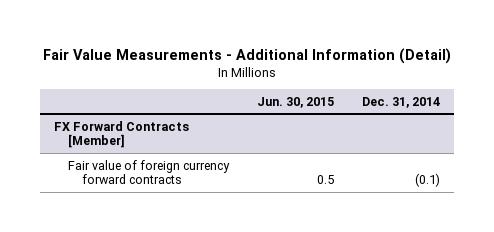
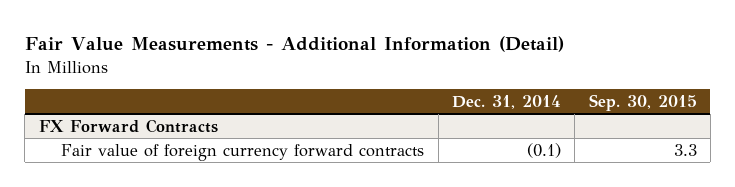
- | Jun. 30, 2015 | Dec. 31, 2014
+ | Dec. 31, 2014 | Sep. 30, 2015
- FX Forward Contracts [Member]
+ FX Forward Contracts

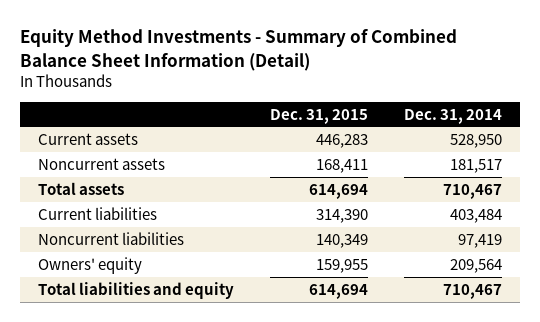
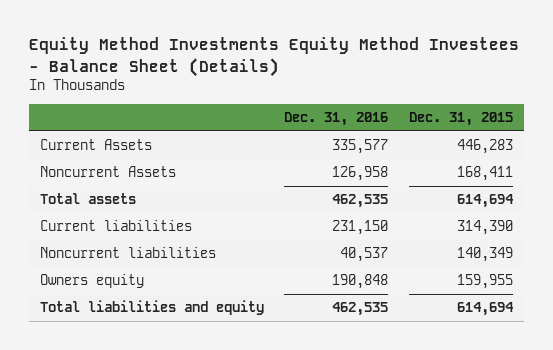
- Equity Method Investments - Summary of Combined Balance Sheet Information (Detail)
+ Equity Method Investments Equity Method Investees - Balance Sheet (Details)
- | Dec. 31, 2015 | Dec. 31, 2014
+ | Dec. 31, 2016 | Dec. 31, 2015
- Current assets | 446,283 | 528,950
- Noncurrent assets | 168,411 | 181,517
+ Current Assets | 335,577 | 446,283
+ Noncurrent Assets | 126,958 | 168,411
- Owners' equity | 159,955 | 209,564
+ Owners equity | 190,848 | 159,955

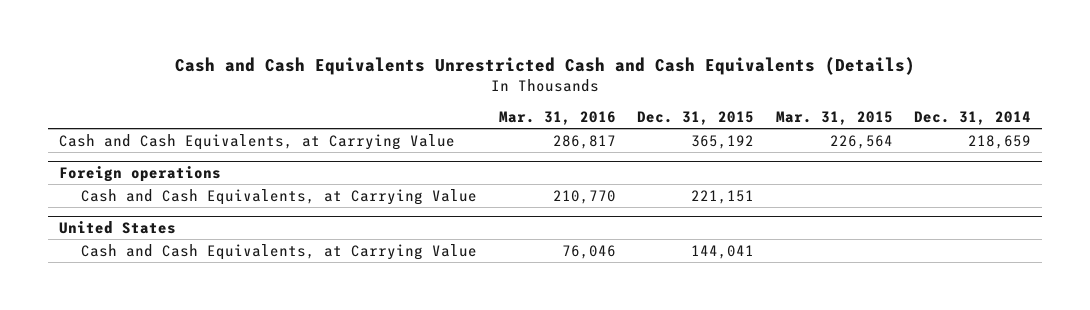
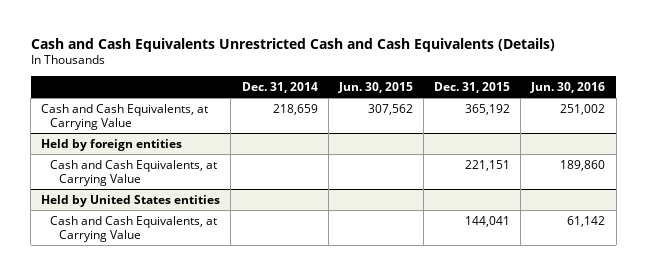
- | Mar. 31, 2016 | Dec. 31, 2015 | Mar. 31, 2015 | Dec. 31, 2014
+ | Dec. 31, 2014 | Jun. 30, 2015 | Dec. 31, 2015 | Jun. 30, 2016
- Foreign operations
+ Held by foreign entities
- United States
+ Held by United States entities

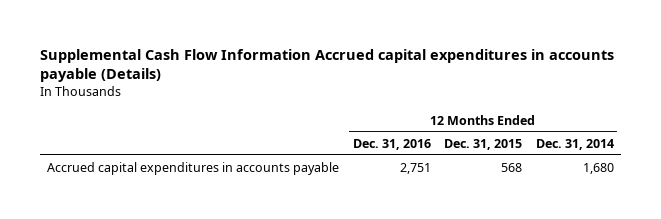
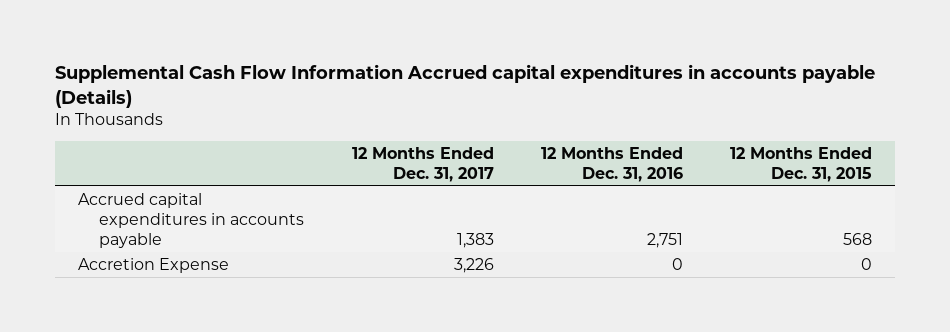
- | 12 Months Ended Dec. 31, 2016 | 12 Months Ended Dec. 31, 2015 | 12 Months Ended Dec. 31, 2014
+ | 12 Months Ended Dec. 31, 2017 | 12 Months Ended Dec. 31, 2016 | 12 Months Ended Dec. 31, 2015
+ Accretion Expense | 3,226 | 0 | 0

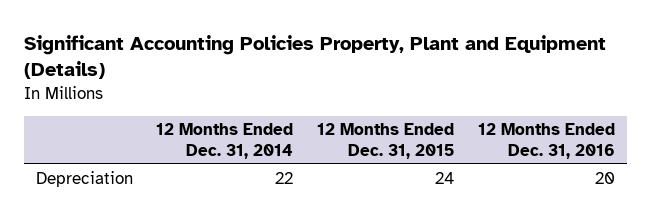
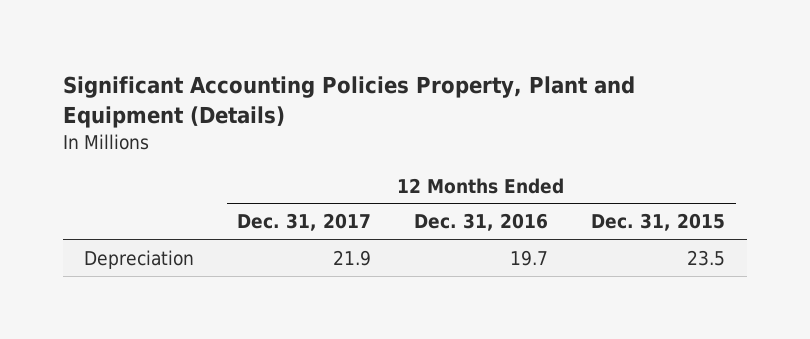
- | 12 Months Ended Dec. 31, 2014 | 12 Months Ended Dec. 31, 2015 | 12 Months Ended Dec. 31, 2016
+ | 12 Months Ended Dec. 31, 2017 | 12 Months Ended Dec. 31, 2016 | 12 Months Ended Dec. 31, 2015
- Depreciation | 22 | 24 | 20
+ Depreciation | 21.9 | 19.7 | 23.5

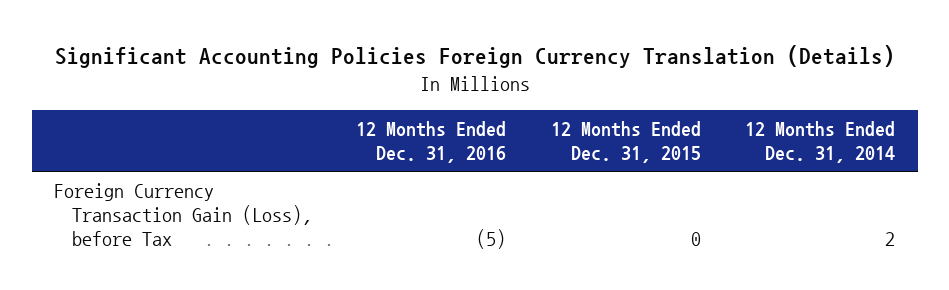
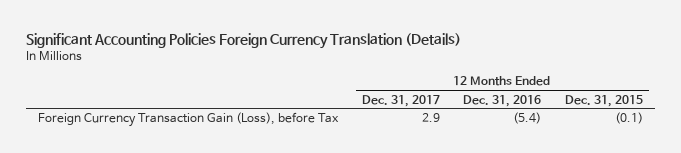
- | 12 Months Ended Dec. 31, 2016 | 12 Months Ended Dec. 31, 2015 | 12 Months Ended Dec. 31, 2014
+ | 12 Months Ended Dec. 31, 2017 | 12 Months Ended Dec. 31, 2016 | 12 Months Ended Dec. 31, 2015
- Foreign Currency Transaction Gain (Loss), before Tax | (5) | 0 | 2
+ Foreign Currency Transaction Gain (Loss), before Tax | 2.9 | (5.4) | (0.1)

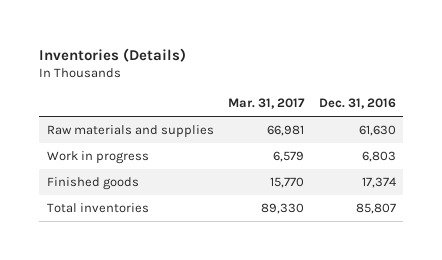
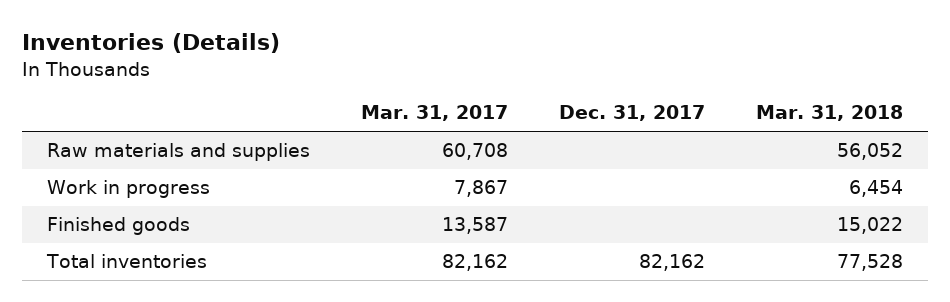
- | Mar. 31, 2017 | Dec. 31, 2016
+ | Mar. 31, 2017 | Dec. 31, 2017 | Mar. 31, 2018
- Raw materials and supplies | 66,981 | 61,630
- Work in progress | 6,579 | 6,803
- Finished goods | 15,770 | 17,374
- Total inventories | 89,330 | 85,807
+ Raw materials and supplies | 60,708 | | 56,052
+ Work in progress | 7,867 | | 6,454
+ Finished goods | 13,587 | | 15,022
+ Total inventories | 82,162 | 82,162 | 77,528

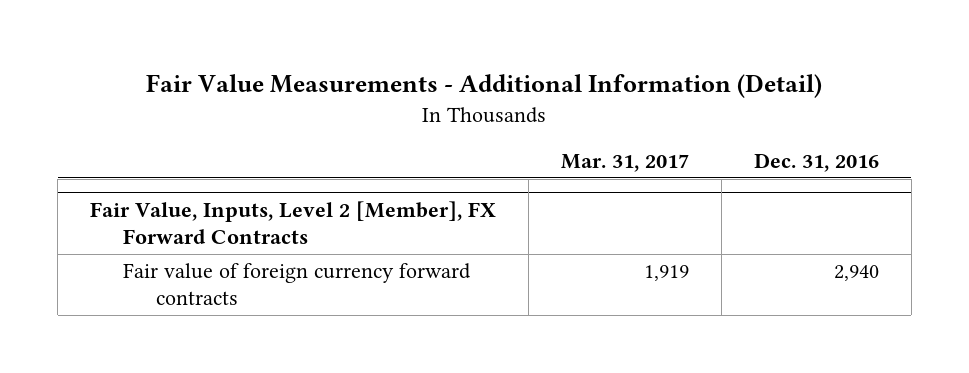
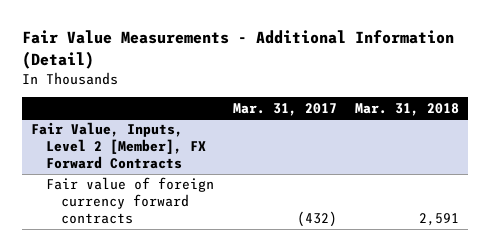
- | Mar. 31, 2017 | Dec. 31, 2016
+ | Mar. 31, 2017 | Mar. 31, 2018
@ Fair Value, Inputs, Level 2 [Member], FX Forward Contracts
- Fair value of foreign currency forward contracts | 1,919 | 2,940
+ Fair value of foreign currency forward contracts | (432) | 2,591

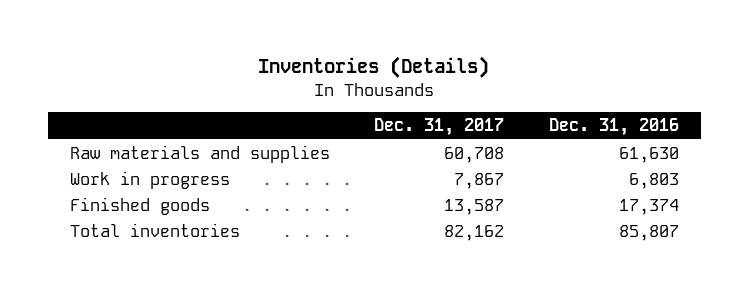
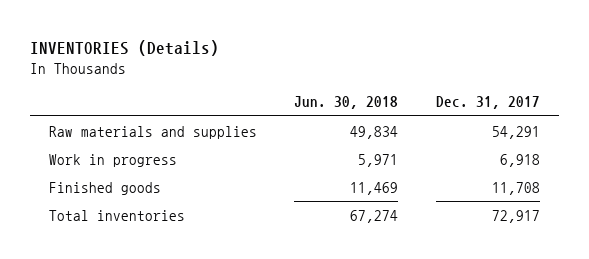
- Inventories (Details)
+ INVENTORIES (Details)
- | Dec. 31, 2017 | Dec. 31, 2016
+ | Jun. 30, 2018 | Dec. 31, 2017
- Raw materials and supplies | 60,708 | 61,630
- Work in progress | 7,867 | 6,803
- Finished goods | 13,587 | 17,374
- Total inventories | 82,162 | 85,807
+ Raw materials and supplies | 49,834 | 54,291
+ Work in progress | 5,971 | 6,918
+ Finished goods | 11,469 | 11,708
+ Total inventories | 67,274 | 72,917

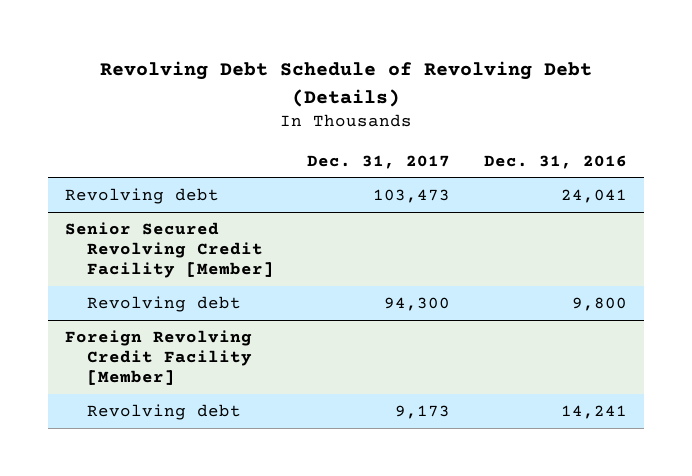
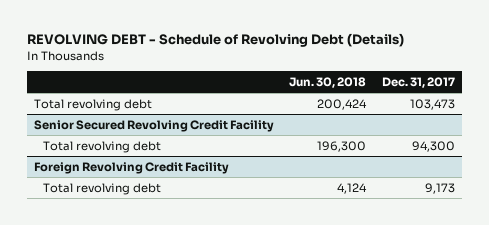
- Revolving Debt Schedule of Revolving Debt (Details)
+ REVOLVING DEBT - Schedule of Revolving Debt (Details)
- | Dec. 31, 2017 | Dec. 31, 2016
+ | Jun. 30, 2018 | Dec. 31, 2017
- Revolving debt | 103,473 | 24,041
- Senior Secured Revolving Credit Facility [Member]
- Revolving debt | 94,300 | 9,800
- Foreign Revolving Credit Facility [Member]
- Revolving debt | 9,173 | 14,241
+ Total revolving debt | 200,424 | 103,473
+ Senior Secured Revolving Credit Facility
+ Total revolving debt | 196,300 | 94,300
+ Foreign Revolving Credit Facility
+ Total revolving debt | 4,124 | 9,173

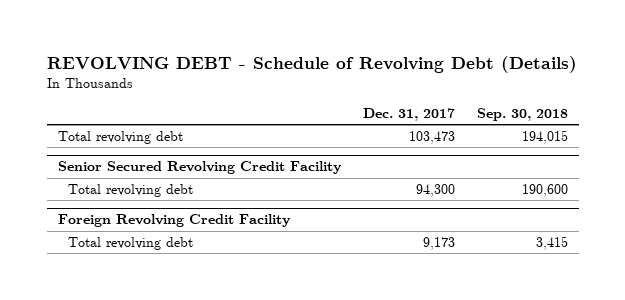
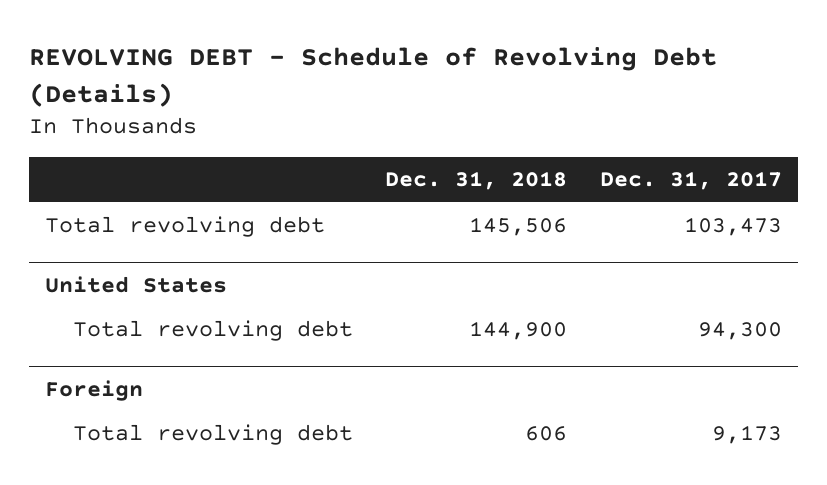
- | Dec. 31, 2017 | Sep. 30, 2018
+ | Dec. 31, 2018 | Dec. 31, 2017
- Senior Secured Revolving Credit Facility
+ United States
- Foreign Revolving Credit Facility
+ Foreign

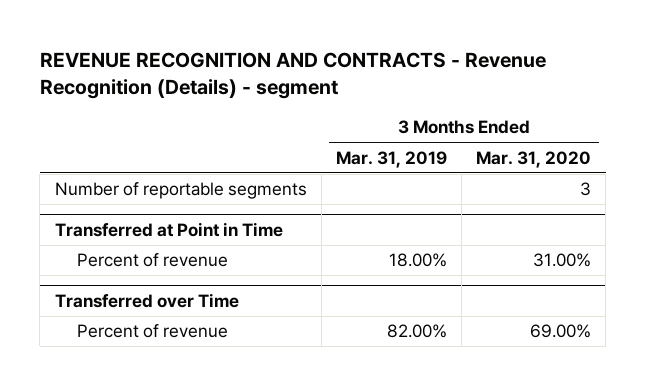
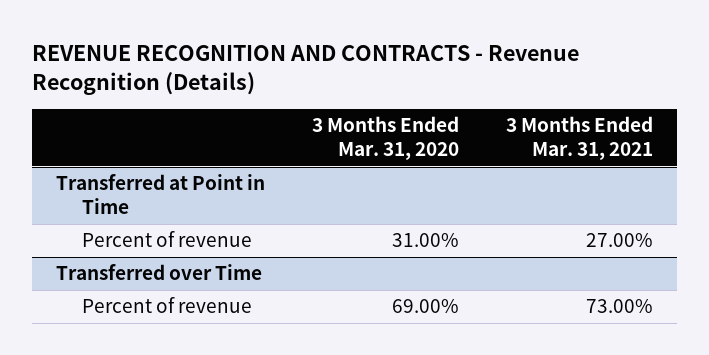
- REVENUE RECOGNITION AND CONTRACTS - Revenue Recognition (Details) - segment
+ REVENUE RECOGNITION AND CONTRACTS - Revenue Recognition (Details)
- | 3 Months Ended Mar. 31, 2019 | 3 Months Ended Mar. 31, 2020
+ | 3 Months Ended Mar. 31, 2020 | 3 Months Ended Mar. 31, 2021
- Number of reportable segments | | 3

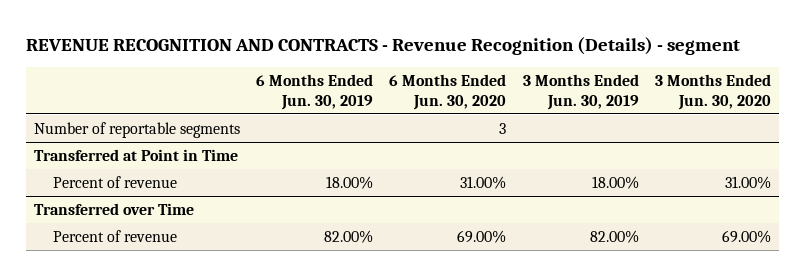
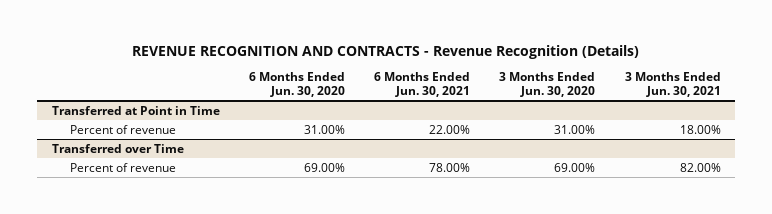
- REVENUE RECOGNITION AND CONTRACTS - Revenue Recognition (Details) - segment
+ REVENUE RECOGNITION AND CONTRACTS - Revenue Recognition (Details)
- | 6 Months Ended Jun. 30, 2019 | 6 Months Ended Jun. 30, 2020 | 3 Months Ended Jun. 30, 2019 | 3 Months Ended Jun. 30, 2020
+ | 6 Months Ended Jun. 30, 2020 | 6 Months Ended Jun. 30, 2021 | 3 Months Ended Jun. 30, 2020 | 3 Months Ended Jun. 30, 2021
- Number of reportable segments | | 3 | |

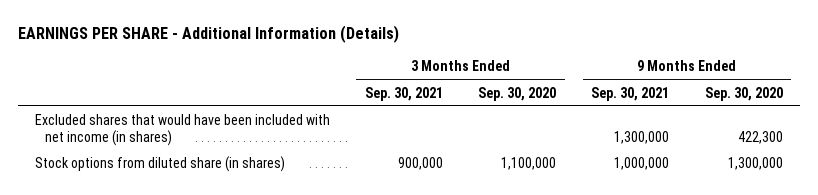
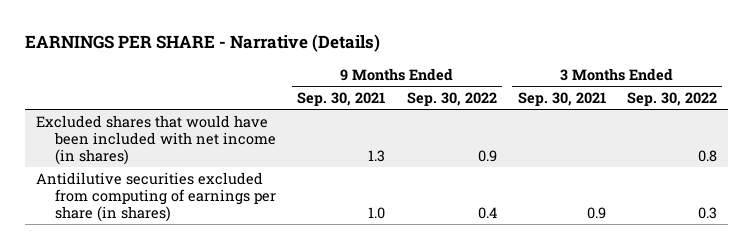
- EARNINGS PER SHARE - Additional Information (Details)
+ EARNINGS PER SHARE - Narrative (Details)
- | 3 Months Ended Sep. 30, 2021 | 3 Months Ended Sep. 30, 2020 | 9 Months Ended Sep. 30, 2021 | 9 Months Ended Sep. 30, 2020
+ | 9 Months Ended Sep. 30, 2021 | 9 Months Ended Sep. 30, 2022 | 3 Months Ended Sep. 30, 2021 | 3 Months Ended Sep. 30, 2022
- Excluded shares that would have been included with net income (in shares) | | | 1,300,000 | 422,300
- Stock options from diluted share (in shares) | 900,000 | 1,100,000 | 1,000,000 | 1,300,000
+ Excluded shares that would have been included with net income (in shares) | 1.3 | 0.9 | | 0.8
+ Antidilutive securities excluded from computing of earnings per share (in shares) | 1.0 | 0.4 | 0.9 | 0.3

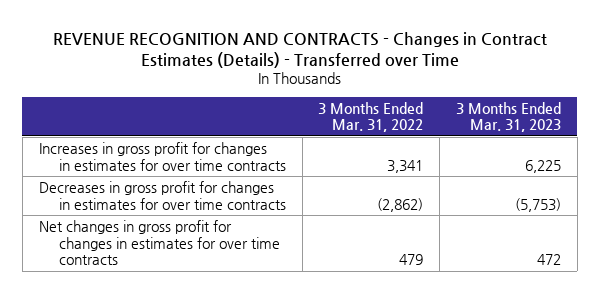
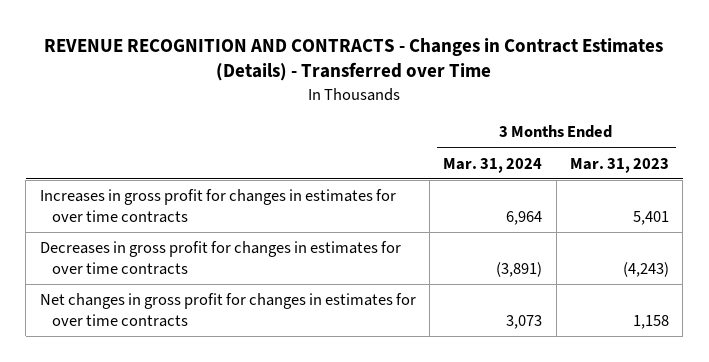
- | 3 Months Ended Mar. 31, 2022 | 3 Months Ended Mar. 31, 2023
+ | 3 Months Ended Mar. 31, 2024 | 3 Months Ended Mar. 31, 2023
- Increases in gross profit for changes in estimates for over time contracts | 3,341 | 6,225
- Decreases in gross profit for changes in estimates for over time contracts | (2,862) | (5,753)
- Net changes in gross profit for changes in estimates for over time contracts | 479 | 472
+ Increases in gross profit for changes in estimates for over time contracts | 6,964 | 5,401
+ Decreases in gross profit for changes in estimates for over time contracts | (3,891) | (4,243)
+ Net changes in gross profit for changes in estimates for over time contracts | 3,073 | 1,158

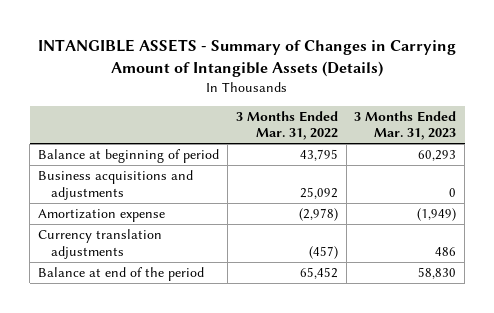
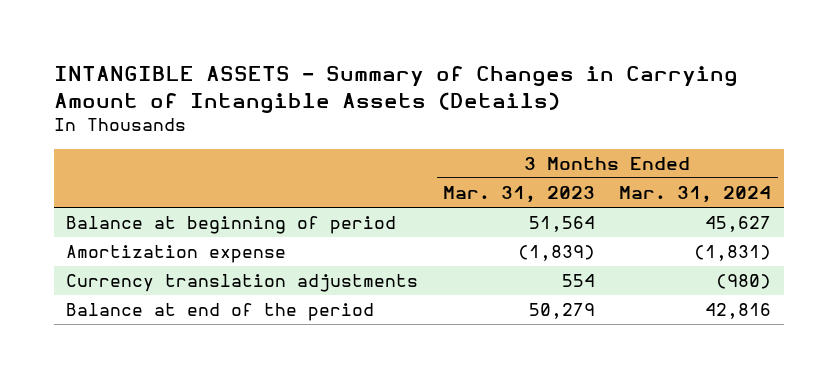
- | 3 Months Ended Mar. 31, 2022 | 3 Months Ended Mar. 31, 2023
+ | 3 Months Ended Mar. 31, 2023 | 3 Months Ended Mar. 31, 2024
- Balance at beginning of period | 43,795 | 60,293
- Business acquisitions and adjustments | 25,092 | 0
- Amortization expense | (2,978) | (1,949)
- Currency translation adjustments | (457) | 486
- Balance at end of the period | 65,452 | 58,830
+ Balance at beginning of period | 51,564 | 45,627
+ Amortization expense | (1,839) | (1,831)
+ Currency translation adjustments | 554 | (980)
+ Balance at end of the period | 50,279 | 42,816

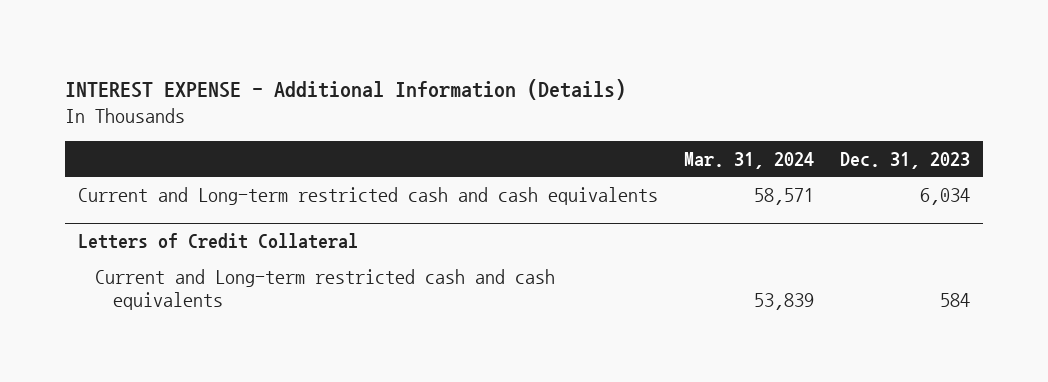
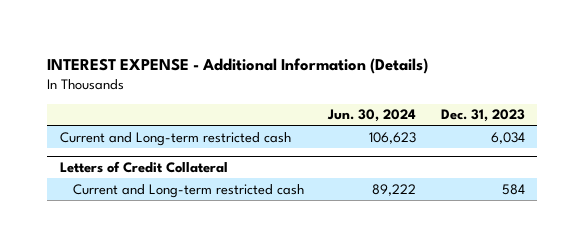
- | Mar. 31, 2024 | Dec. 31, 2023
+ | Jun. 30, 2024 | Dec. 31, 2023
- Current and Long-term restricted cash and cash equivalents | 58,571 | 6,034
+ Current and Long-term restricted cash | 106,623 | 6,034
@ Letters of Credit Collateral
- Current and Long-term restricted cash and cash equivalents | 53,839 | 584
+ Current and Long-term restricted cash | 89,222 | 584

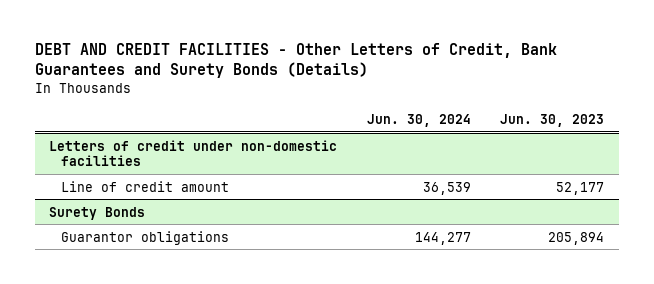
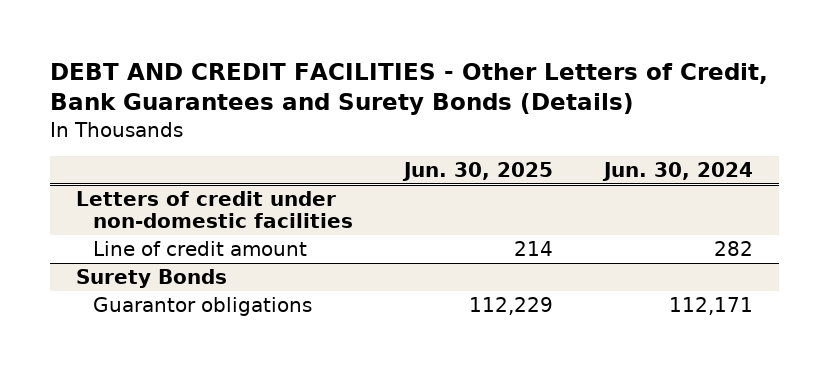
- | Jun. 30, 2024 | Jun. 30, 2023
+ | Jun. 30, 2025 | Jun. 30, 2024
@ Letters of credit under non-domestic facilities
- Line of credit amount | 36,539 | 52,177
+ Line of credit amount | 214 | 282
@ Surety Bonds
- Guarantor obligations | 144,277 | 205,894
+ Guarantor obligations | 112,229 | 112,171

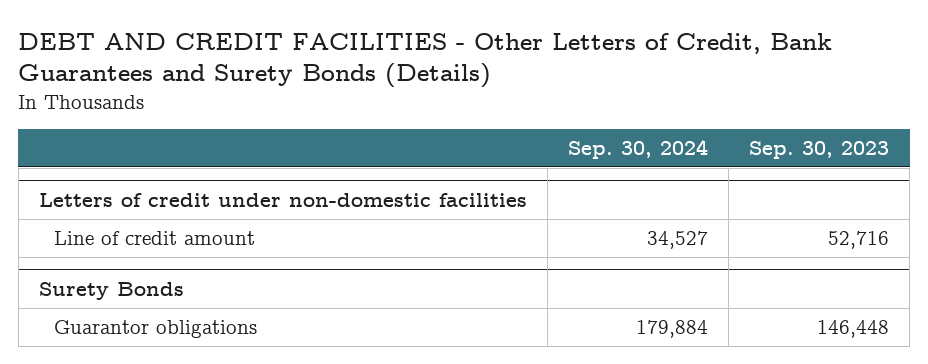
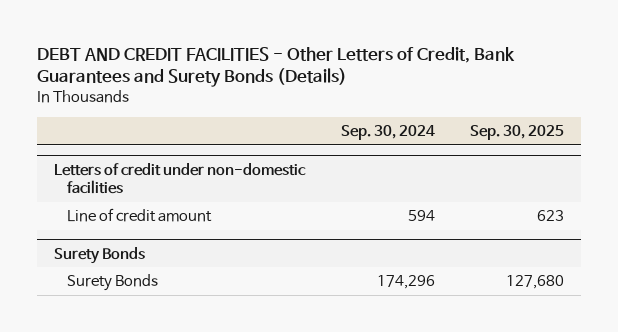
- | Sep. 30, 2024 | Sep. 30, 2023
+ | Sep. 30, 2024 | Sep. 30, 2025
@ Letters of credit under non-domestic facilities
- Line of credit amount | 34,527 | 52,716
+ Line of credit amount | 594 | 623
@ Surety Bonds
- Guarantor obligations | 179,884 | 146,448
+ Surety Bonds | 174,296 | 127,680

